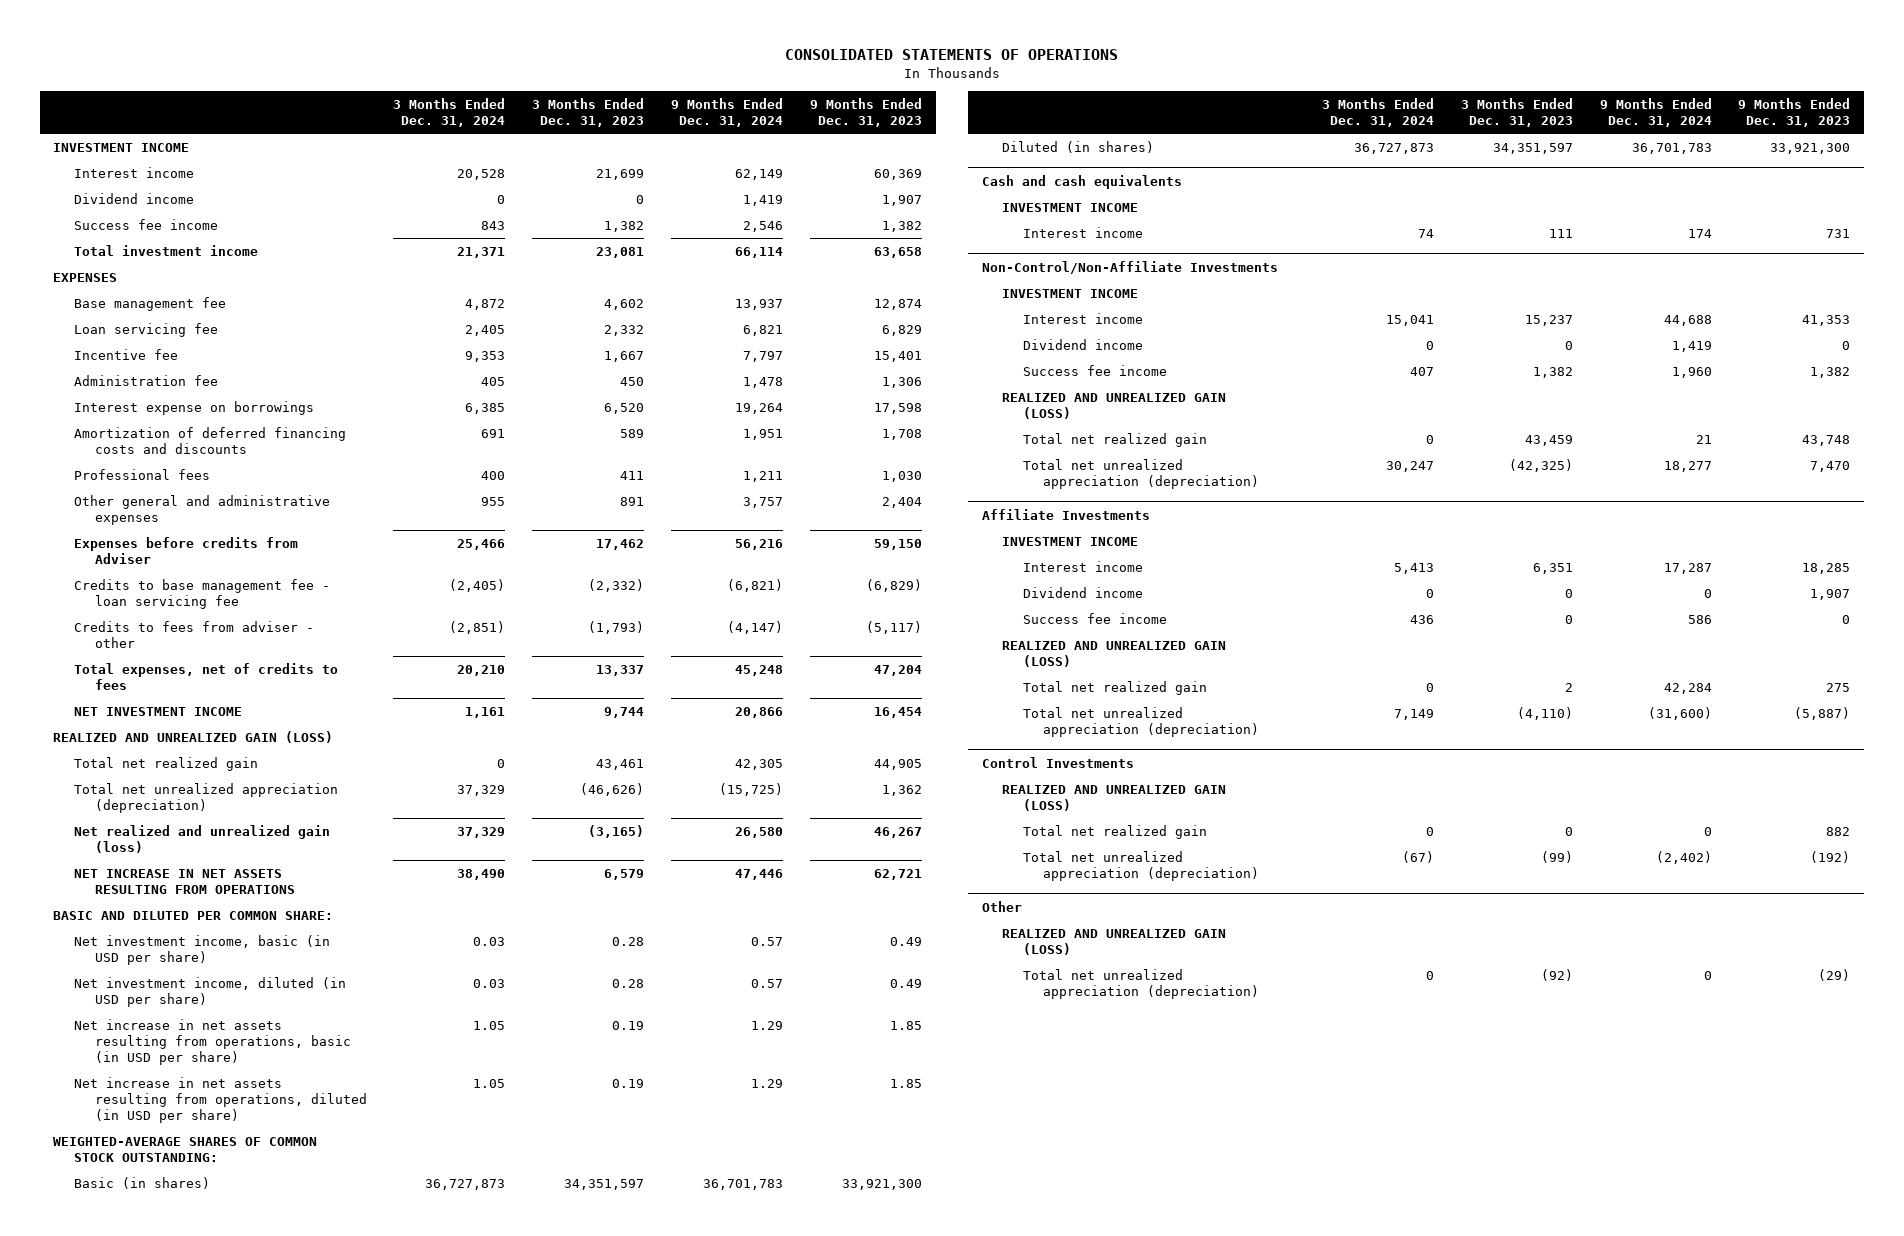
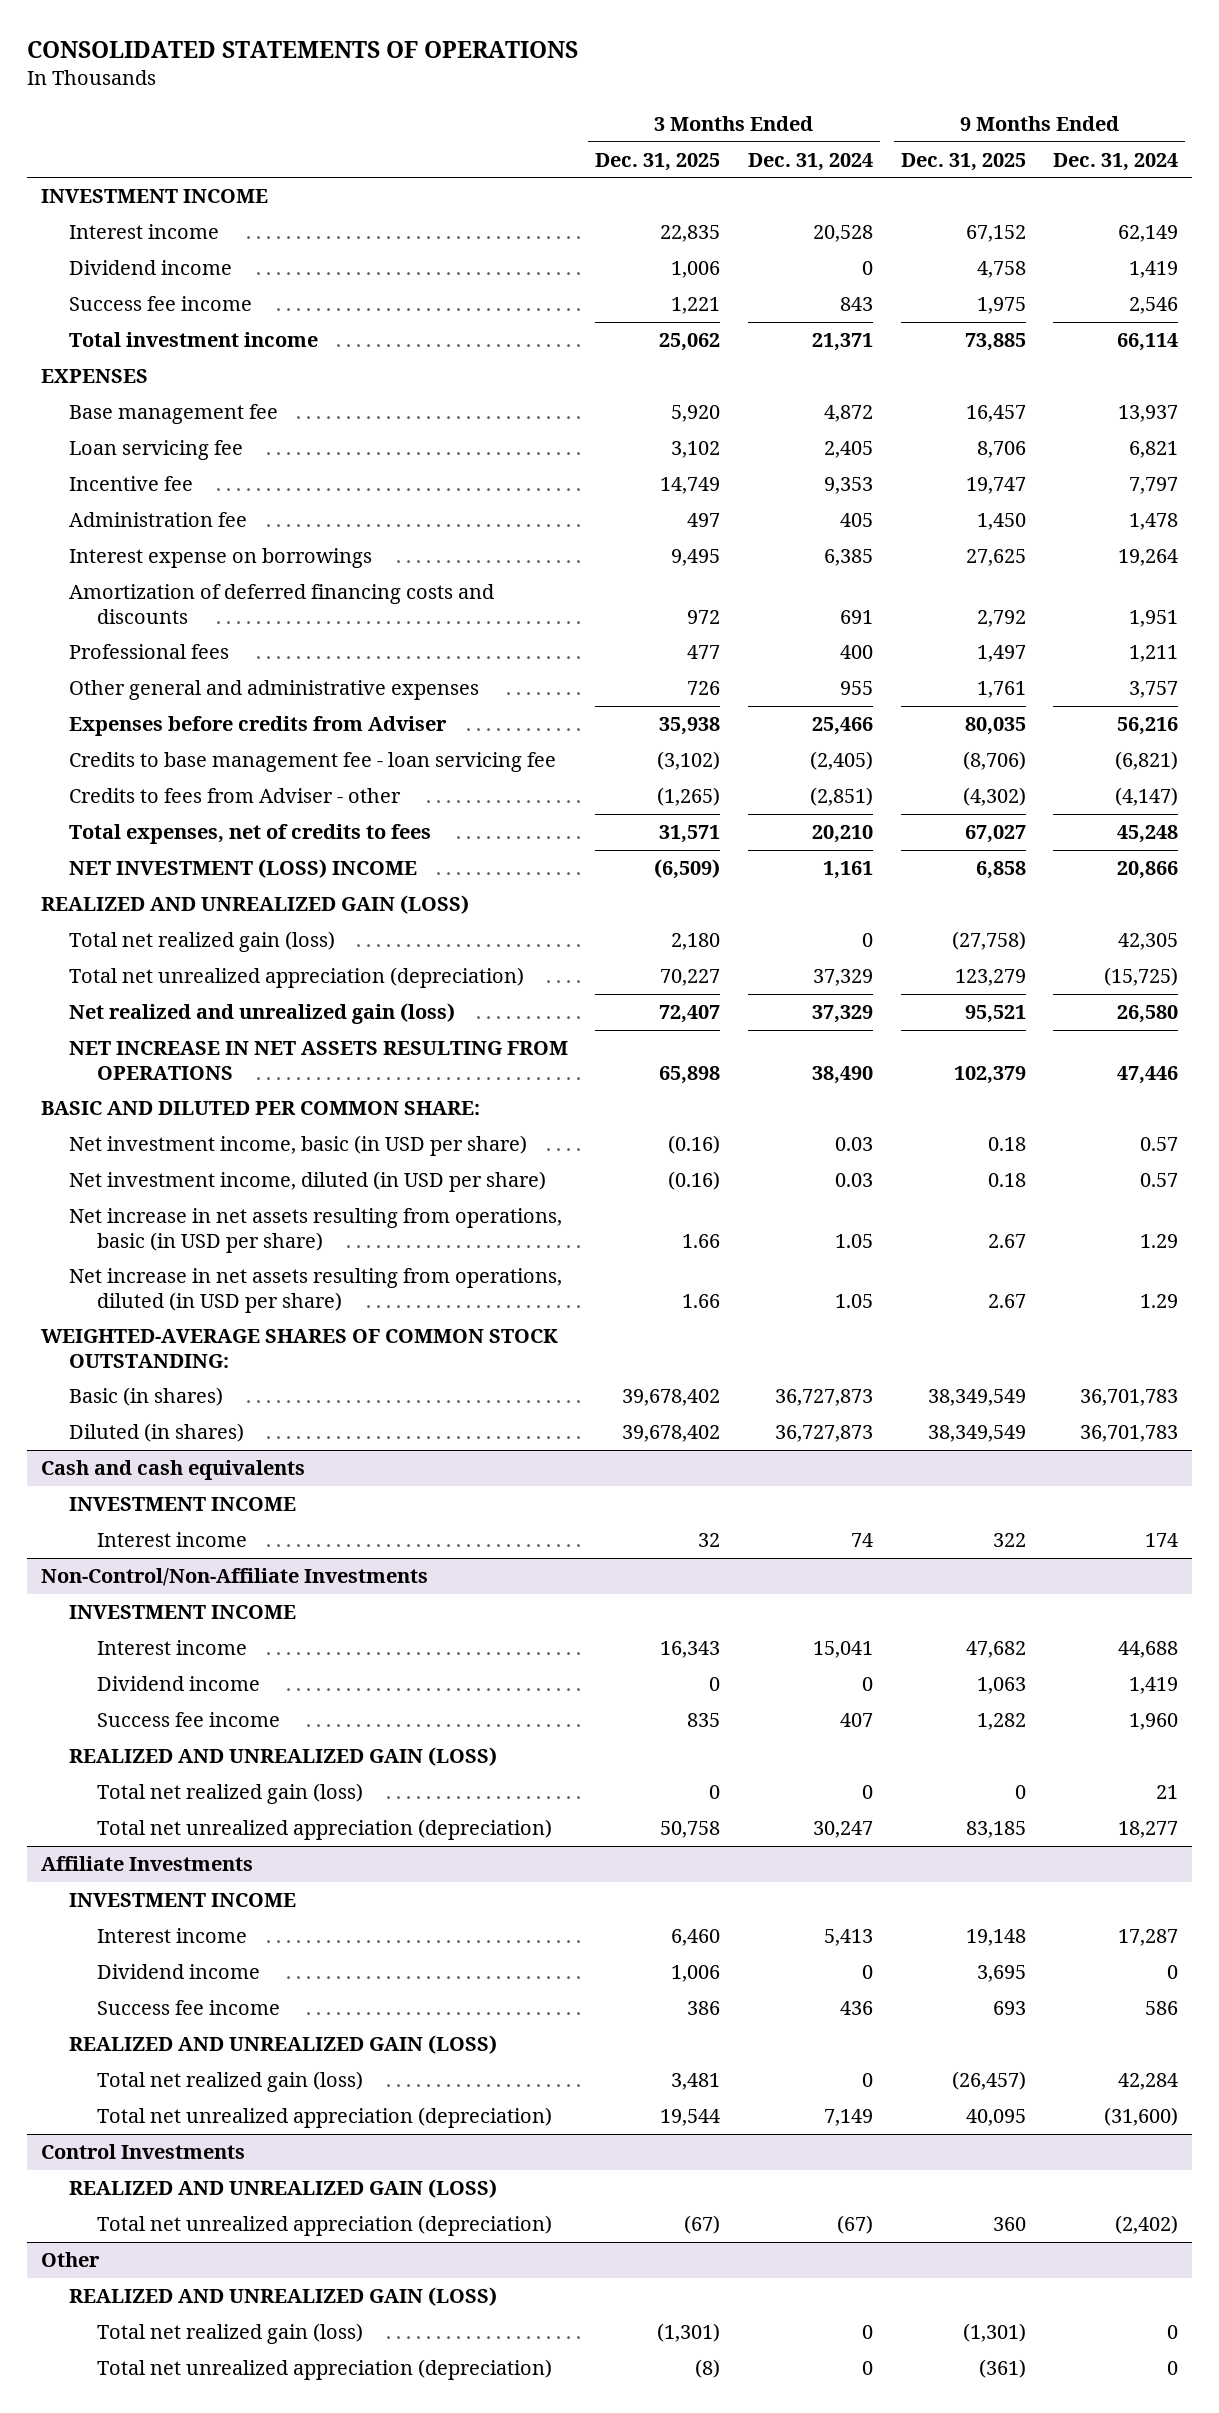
- | 3 Months Ended Dec. 31, 2024 | 3 Months Ended Dec. 31, 2023 | 9 Months Ended Dec. 31, 2024 | 9 Months Ended Dec. 31, 2023
+ | 3 Months Ended Dec. 31, 2025 | 3 Months Ended Dec. 31, 2024 | 9 Months Ended Dec. 31, 2025 | 9 Months Ended Dec. 31, 2024
- Credits to fees from adviser - other | (2,851) | (1,793) | (4,147) | (5,117)
+ Credits to fees from Adviser - other | (1,265) | (2,851) | (4,302) | (4,147)
- NET INVESTMENT INCOME | 1,161 | 9,744 | 20,866 | 16,454
+ NET INVESTMENT (LOSS) INCOME | (6,509) | 1,161 | 6,858 | 20,866
- Total net realized gain | 0 | 43,461 | 42,305 | 44,905
+ Total net realized gain (loss) | 2,180 | 0 | (27,758) | 42,305
@ Non-Control/Non-Affiliate Investments
- Total net realized gain | 0 | 43,459 | 21 | 43,748
+ Total net realized gain (loss) | 0 | 0 | 0 | 21
@ Affiliate Investments
- Total net realized gain | 0 | 2 | 42,284 | 275
+ Total net realized gain (loss) | 3,481 | 0 | (26,457) | 42,284
@ Control Investments
- Total net realized gain | 0 | 0 | 0 | 882
@ Other
+ Total net realized gain (loss) | (1,301) | 0 | (1,301) | 0

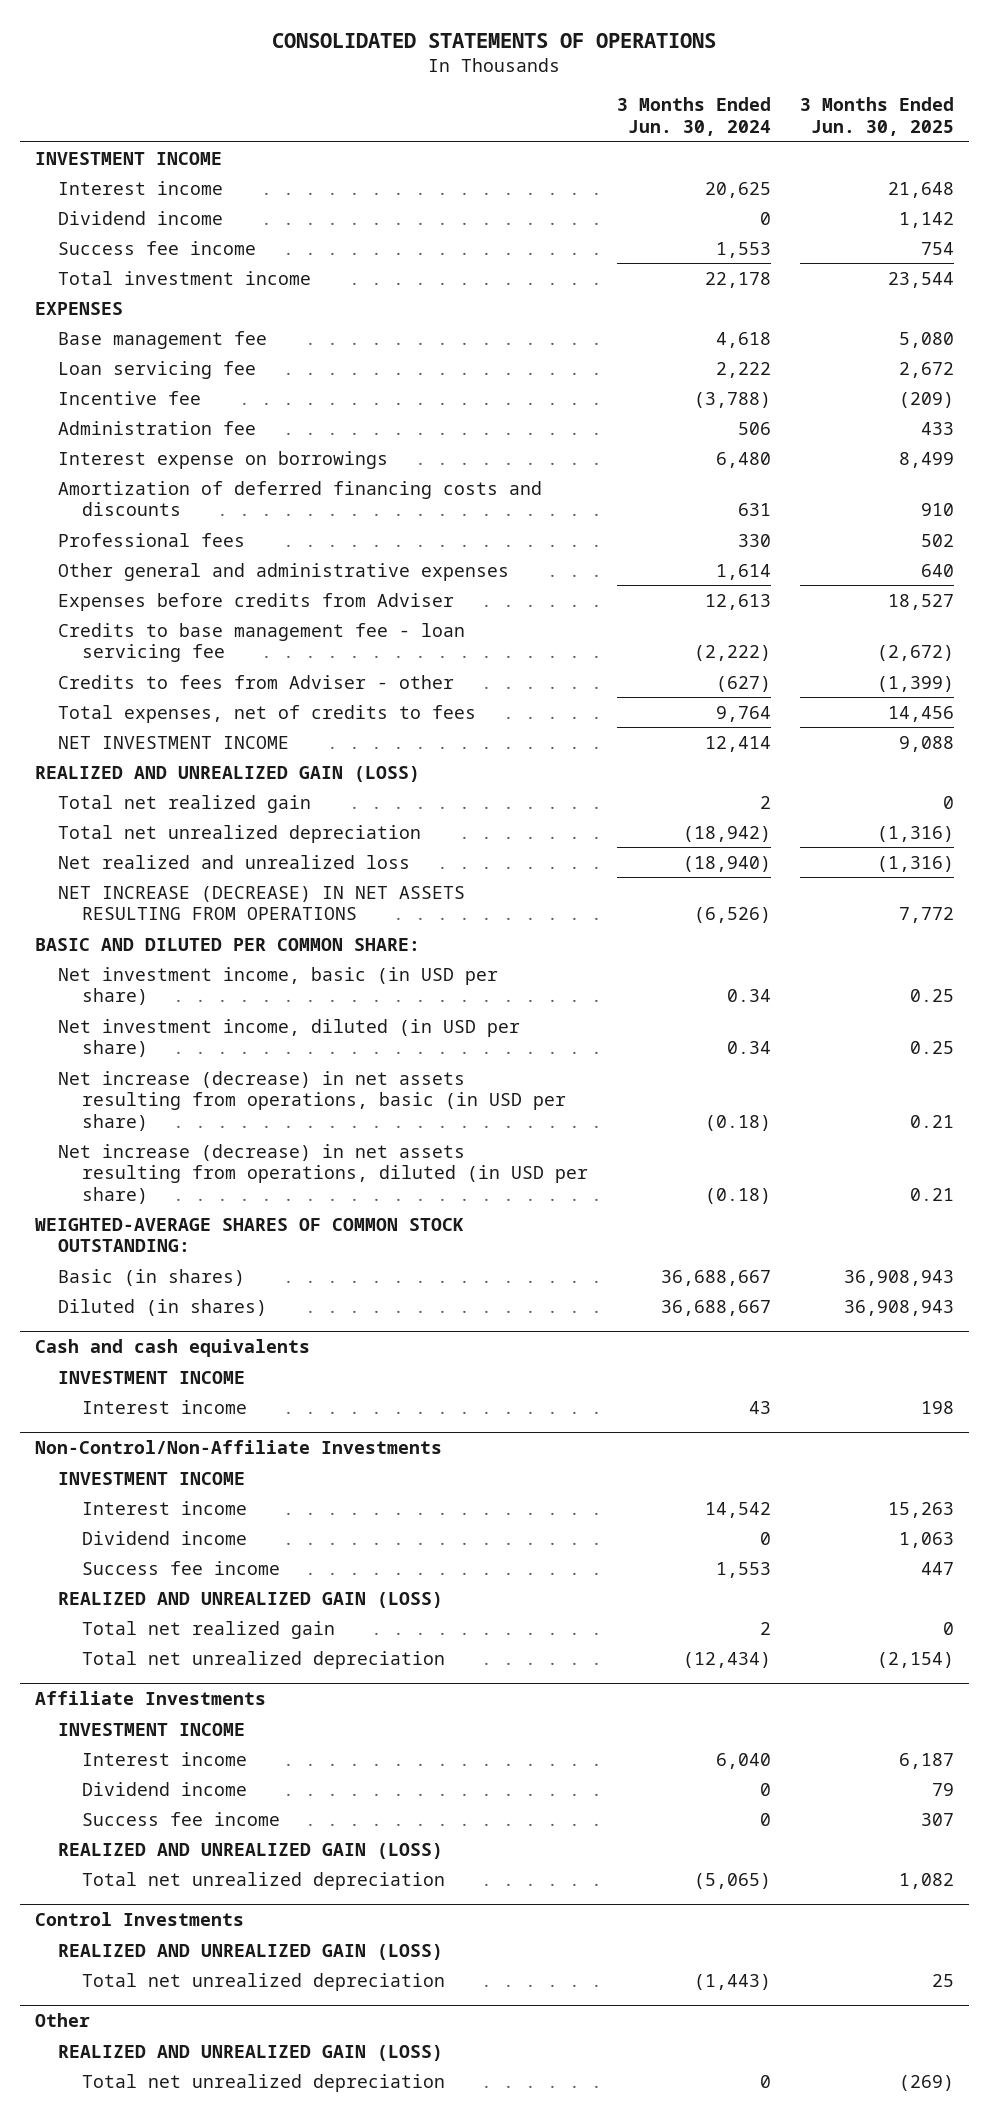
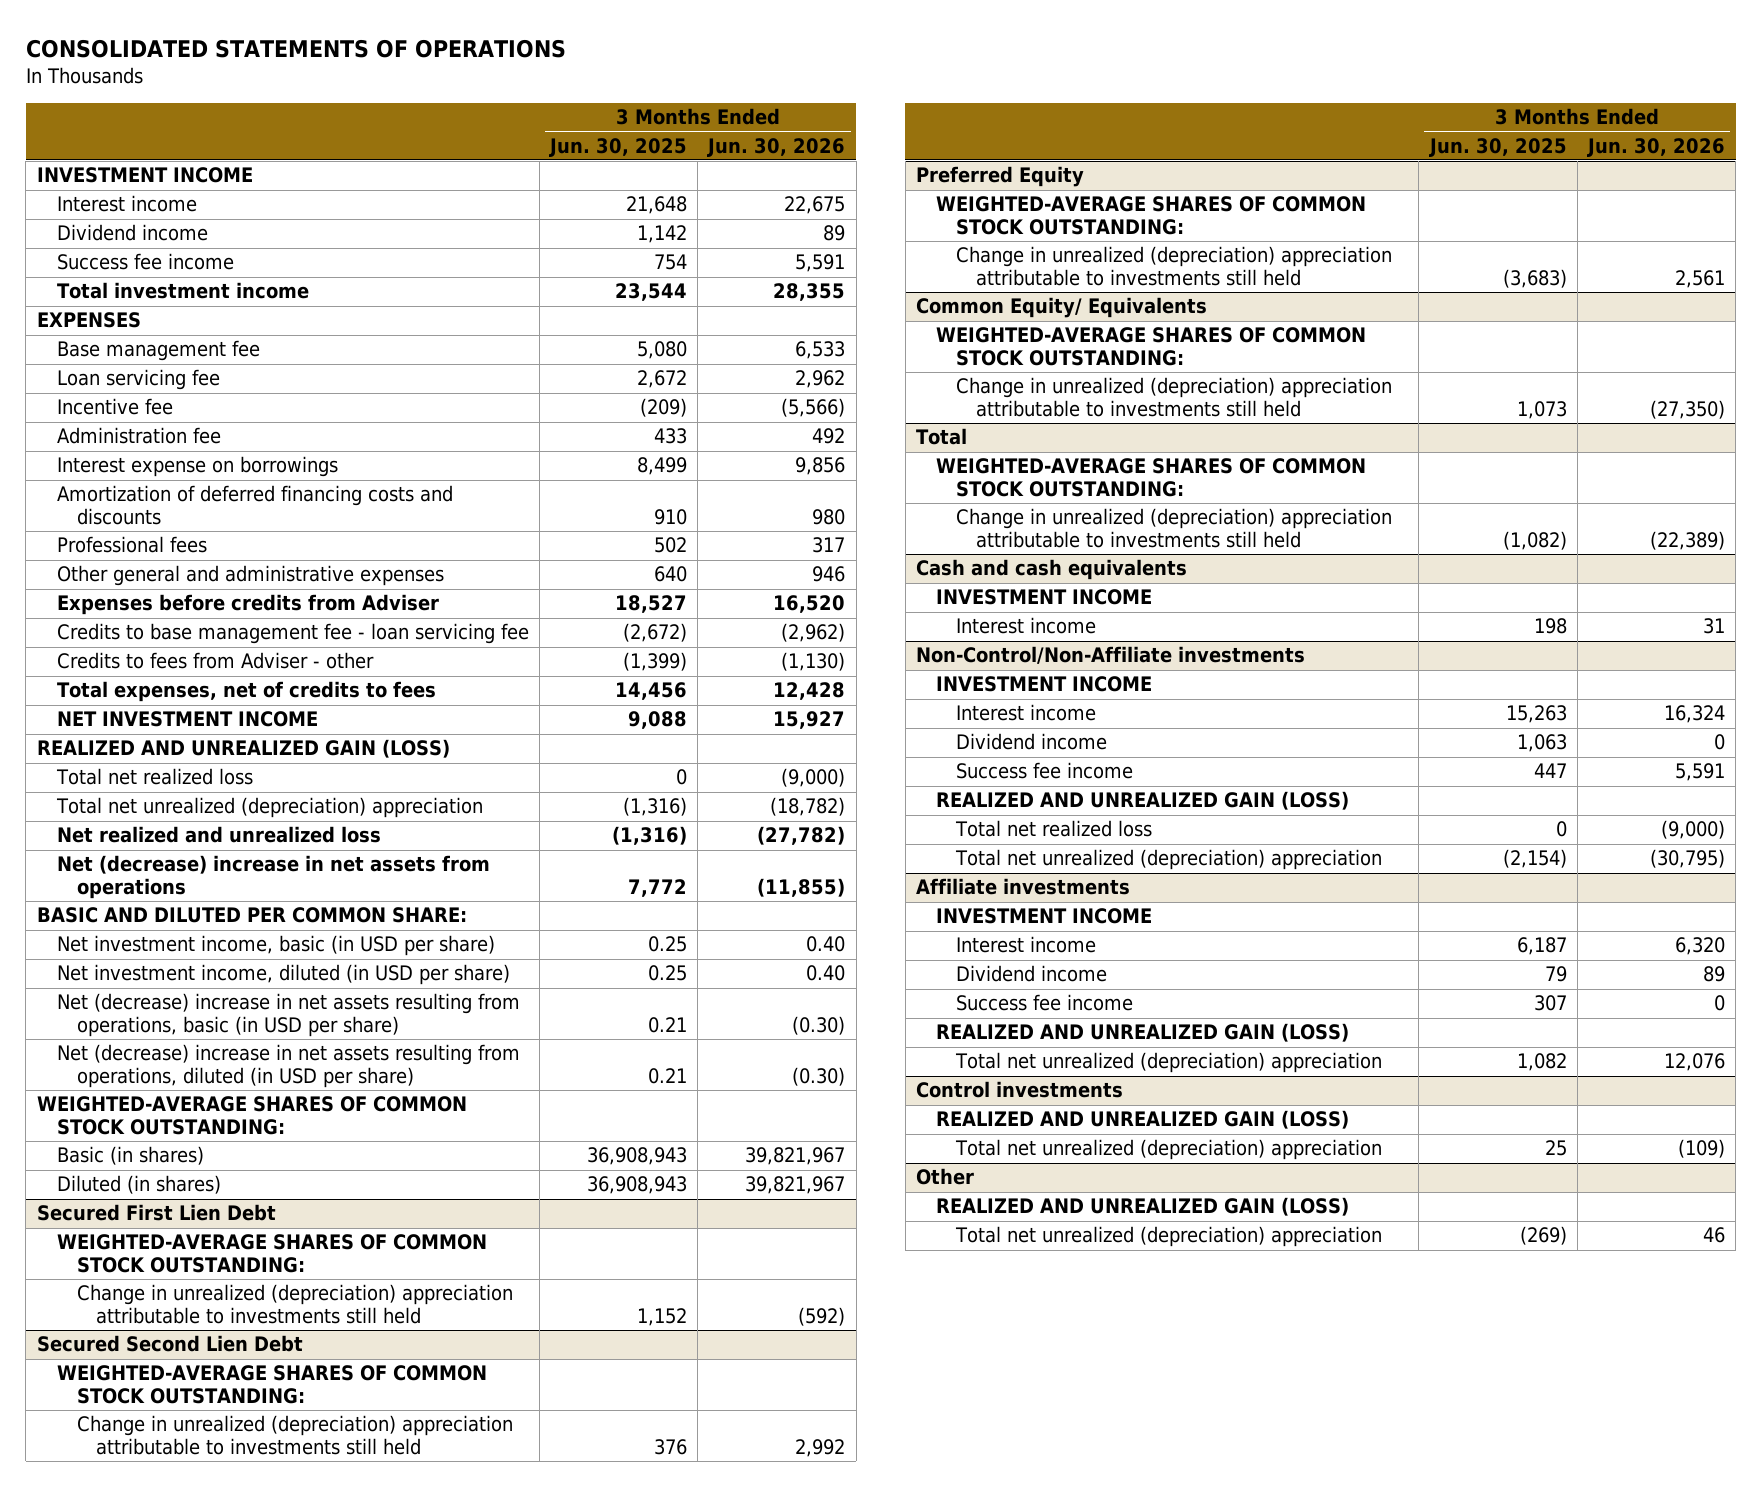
- | 3 Months Ended Jun. 30, 2024 | 3 Months Ended Jun. 30, 2025
+ | 3 Months Ended Jun. 30, 2025 | 3 Months Ended Jun. 30, 2026
- Total net realized gain | 2 | 0
- Total net unrealized depreciation | (18,942) | (1,316)
+ Total net realized loss | 0 | (9,000)
+ Total net unrealized (depreciation) appreciation | (1,316) | (18,782)
- NET INCREASE (DECREASE) IN NET ASSETS RESULTING FROM OPERATIONS | (6,526) | 7,772
+ Net (decrease) increase in net assets from operations | 7,772 | (11,855)
- Net increase (decrease) in net assets resulting from operations, basic (in USD per share) | (0.18) | 0.21
- Net increase (decrease) in net assets resulting from operations, diluted (in USD per share) | (0.18) | 0.21
+ Net (decrease) increase in net assets resulting from operations, basic (in USD per share) | 0.21 | (0.30)
+ Net (decrease) increase in net assets resulting from operations, diluted (in USD per share) | 0.21 | (0.30)
+ Secured First Lien Debt
+ WEIGHTED-AVERAGE SHARES OF COMMON STOCK OUTSTANDING:
+ Change in unrealized (depreciation) appreciation attributable to investments still held | 1,152 | (592)
+ Secured Second Lien Debt
+ WEIGHTED-AVERAGE SHARES OF COMMON STOCK OUTSTANDING:
+ Change in unrealized (depreciation) appreciation attributable to investments still held | 376 | 2,992
+ Preferred Equity
+ WEIGHTED-AVERAGE SHARES OF COMMON STOCK OUTSTANDING:
+ Change in unrealized (depreciation) appreciation attributable to investments still held | (3,683) | 2,561
+ Common Equity/ Equivalents
+ WEIGHTED-AVERAGE SHARES OF COMMON STOCK OUTSTANDING:
+ Change in unrealized (depreciation) appreciation attributable to investments still held | 1,073 | (27,350)
+ Total
+ WEIGHTED-AVERAGE SHARES OF COMMON STOCK OUTSTANDING:
+ Change in unrealized (depreciation) appreciation attributable to investments still held | (1,082) | (22,389)
- Non-Control/Non-Affiliate Investments
+ Non-Control/Non-Affiliate investments
- Total net realized gain | 2 | 0
- Total net unrealized depreciation | (12,434) | (2,154)
- Affiliate Investments
+ Total net realized loss | 0 | (9,000)
+ Total net unrealized (depreciation) appreciation | (2,154) | (30,795)
+ Affiliate investments
- Total net unrealized depreciation | (5,065) | 1,082
- Control Investments
+ Total net unrealized (depreciation) appreciation | 1,082 | 12,076
+ Control investments
- Total net unrealized depreciation | (1,443) | 25
+ Total net unrealized (depreciation) appreciation | 25 | (109)
@ Other
- Total net unrealized depreciation | 0 | (269)
+ Total net unrealized (depreciation) appreciation | (269) | 46

